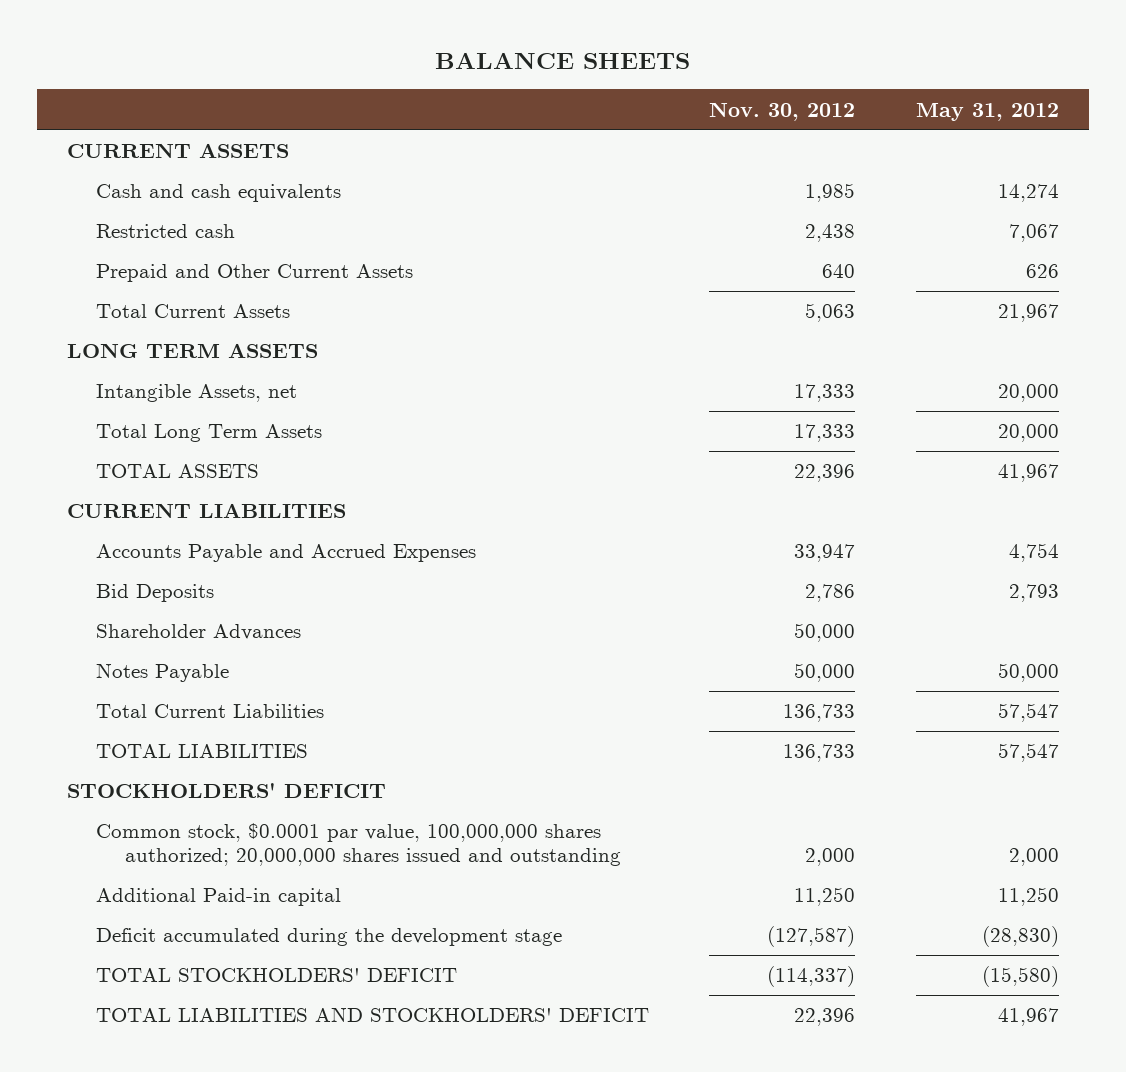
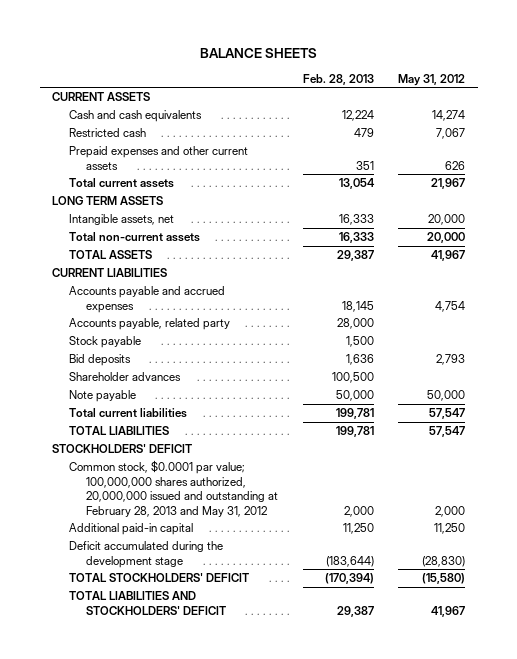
- | Nov. 30, 2012 | May 31, 2012
+ | Feb. 28, 2013 | May 31, 2012
- Prepaid and Other Current Assets | 640 | 626
- Total Current Assets | 5,063 | 21,967
+ Prepaid expenses and other current assets | 351 | 626
+ Total current assets | 13,054 | 21,967
- Intangible Assets, net | 17,333 | 20,000
- Total Long Term Assets | 17,333 | 20,000
+ Intangible assets, net | 16,333 | 20,000
+ Total non-current assets | 16,333 | 20,000
- Accounts Payable and Accrued Expenses | 33,947 | 4,754
- Bid Deposits | 2,786 | 2,793
- Shareholder Advances | 50,000 |
- Notes Payable | 50,000 | 50,000
- Total Current Liabilities | 136,733 | 57,547
+ Accounts payable and accrued expenses | 18,145 | 4,754
+ Accounts payable, related party | 28,000 |
+ Stock payable | 1,500 |
+ Bid deposits | 1,636 | 2,793
+ Shareholder advances | 100,500 |
+ Note payable | 50,000 | 50,000
+ Total current liabilities | 199,781 | 57,547
- Common stock, $0.0001 par value, 100,000,000 shares authorized; 20,000,000 shares issued and outstanding | 2,000 | 2,000
- Additional Paid-in capital | 11,250 | 11,250
+ Common stock, $0.0001 par value; 100,000,000 shares authorized, 20,000,000 issued and outstanding at February 28, 2013 and May 31, 2012 | 2,000 | 2,000
+ Additional paid-in capital | 11,250 | 11,250

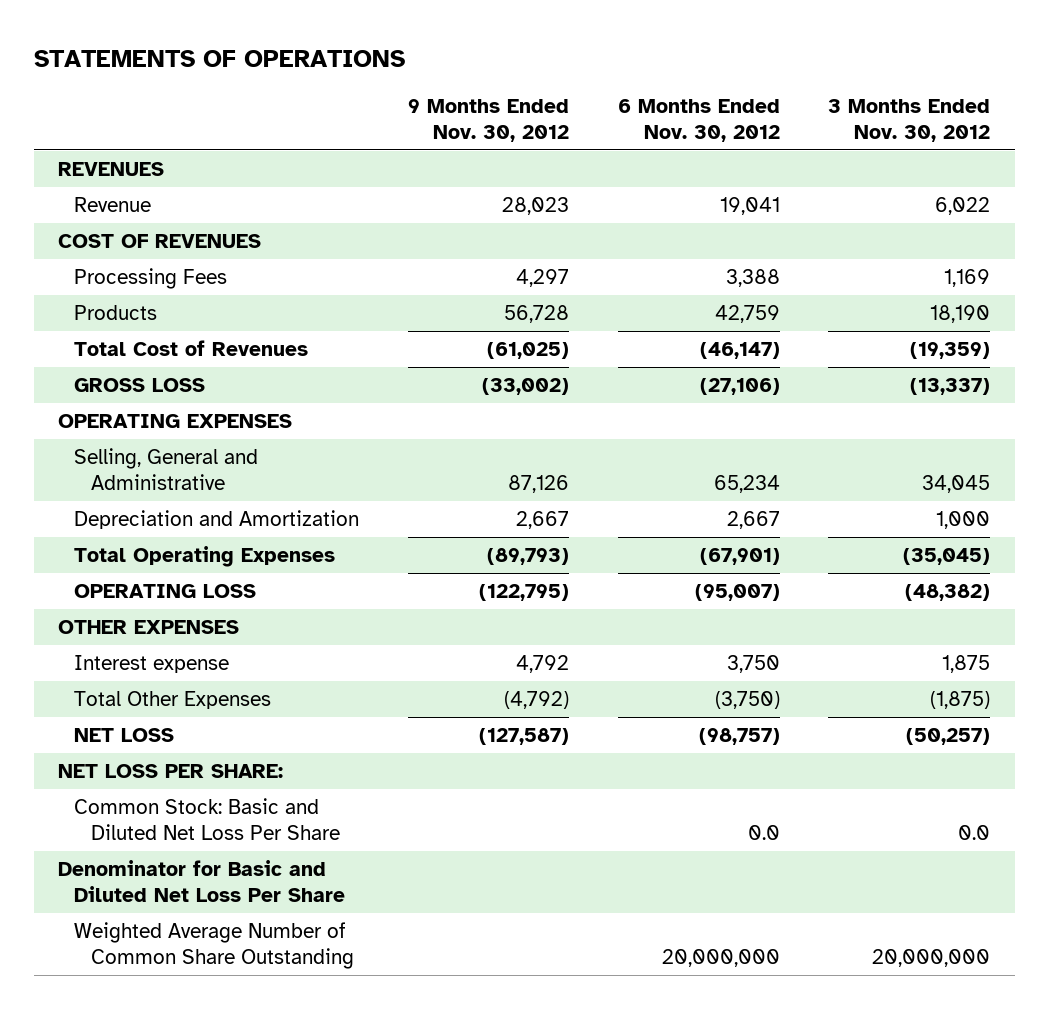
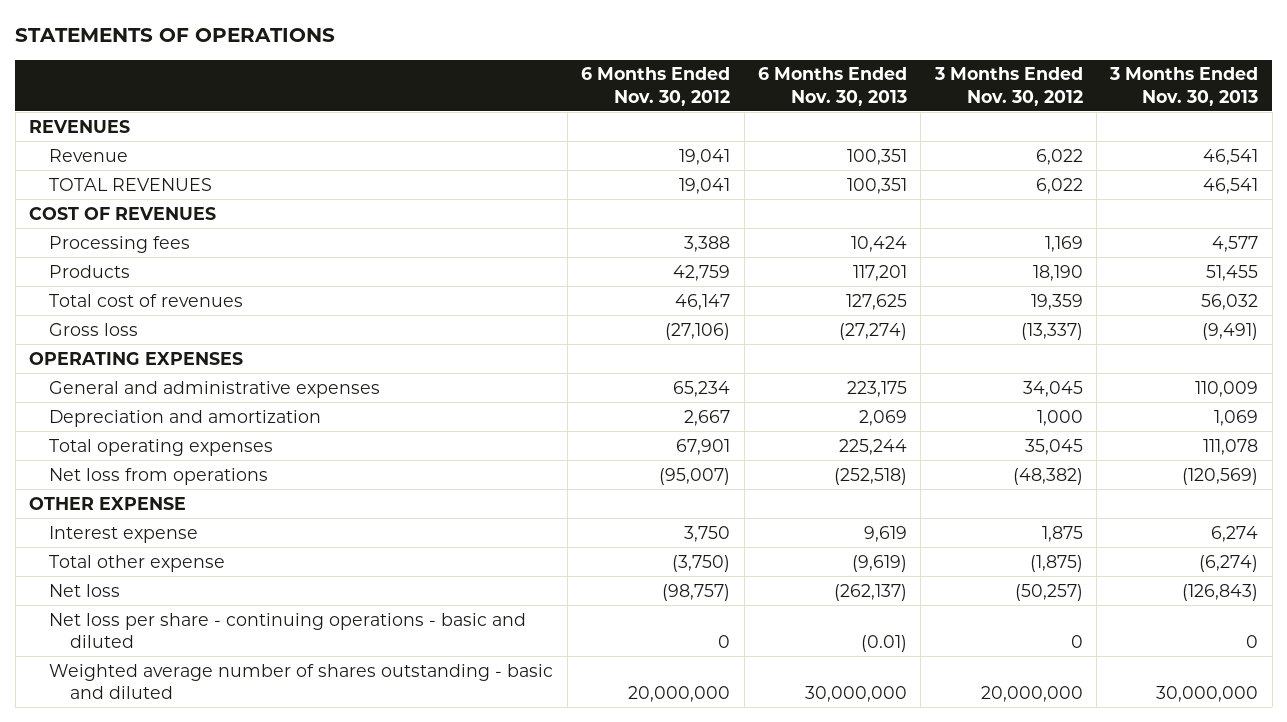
- | 9 Months Ended Nov. 30, 2012 | 6 Months Ended Nov. 30, 2012 | 3 Months Ended Nov. 30, 2012
+ | 6 Months Ended Nov. 30, 2012 | 6 Months Ended Nov. 30, 2013 | 3 Months Ended Nov. 30, 2012 | 3 Months Ended Nov. 30, 2013
+ TOTAL REVENUES | 19,041 | 100,351 | 6,022 | 46,541
- Processing Fees | 4,297 | 3,388 | 1,169
+ Processing fees | 3,388 | 10,424 | 1,169 | 4,577
- Total Cost of Revenues | (61,025) | (46,147) | (19,359)
- GROSS LOSS | (33,002) | (27,106) | (13,337)
+ Total cost of revenues | 46,147 | 127,625 | 19,359 | 56,032
+ Gross loss | (27,106) | (27,274) | (13,337) | (9,491)
- Selling, General and Administrative | 87,126 | 65,234 | 34,045
- Depreciation and Amortization | 2,667 | 2,667 | 1,000
- Total Operating Expenses | (89,793) | (67,901) | (35,045)
- OPERATING LOSS | (122,795) | (95,007) | (48,382)
- OTHER EXPENSES
+ General and administrative expenses | 65,234 | 223,175 | 34,045 | 110,009
+ Depreciation and amortization | 2,667 | 2,069 | 1,000 | 1,069
+ Total operating expenses | 67,901 | 225,244 | 35,045 | 111,078
+ Net loss from operations | (95,007) | (252,518) | (48,382) | (120,569)
+ OTHER EXPENSE
- Total Other Expenses | (4,792) | (3,750) | (1,875)
- NET LOSS | (127,587) | (98,757) | (50,257)
- NET LOSS PER SHARE:
- Common Stock: Basic and Diluted Net Loss Per Share | | 0.0 | 0.0
- Denominator for Basic and Diluted Net Loss Per Share
- Weighted Average Number of Common Share Outstanding | | 20,000,000 | 20,000,000
+ Total other expense | (3,750) | (9,619) | (1,875) | (6,274)
+ Net loss | (98,757) | (262,137) | (50,257) | (126,843)
+ Net loss per share - continuing operations - basic and diluted | 0 | (0.01) | 0 | 0
+ Weighted average number of shares outstanding - basic and diluted | 20,000,000 | 30,000,000 | 20,000,000 | 30,000,000

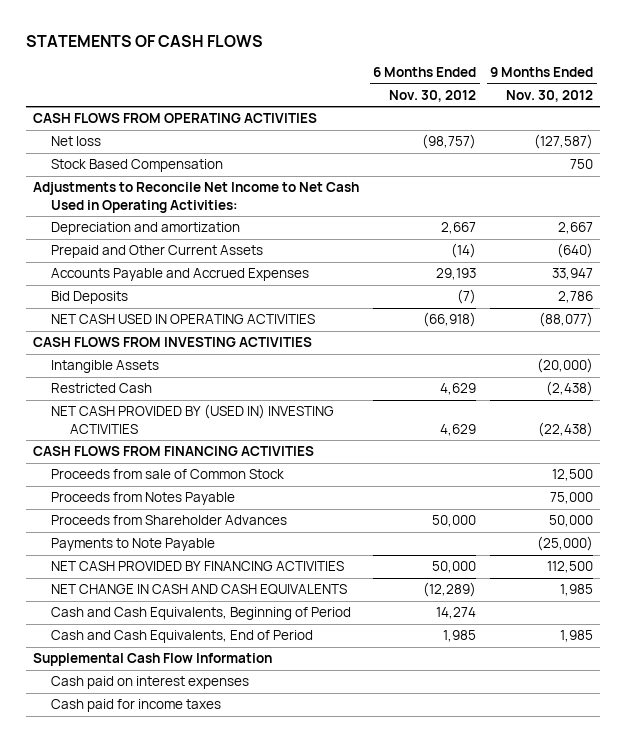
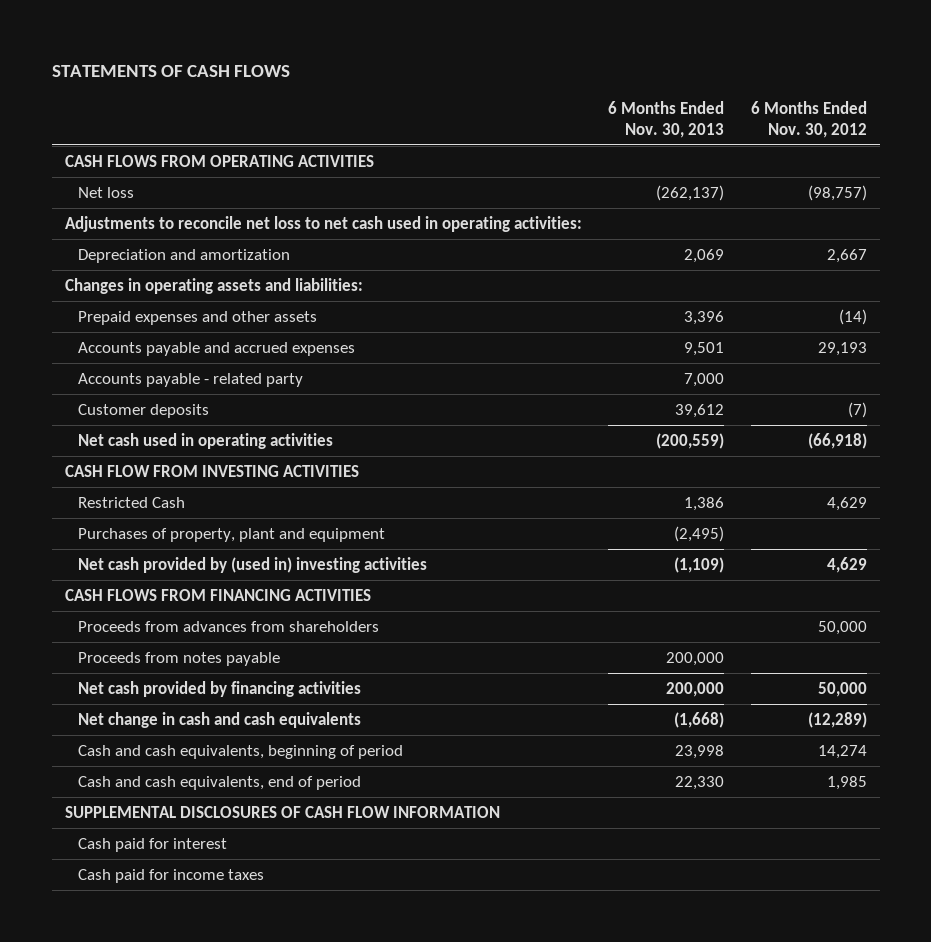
- | 6 Months Ended Nov. 30, 2012 | 9 Months Ended Nov. 30, 2012
+ | 6 Months Ended Nov. 30, 2013 | 6 Months Ended Nov. 30, 2012
- Stock Based Compensation | | 750
- Adjustments to Reconcile Net Income to Net Cash Used in Operating Activities:
+ Adjustments to reconcile net loss to net cash used in operating activities:
- Prepaid and Other Current Assets | (14) | (640)
- Accounts Payable and Accrued Expenses | 29,193 | 33,947
- Bid Deposits | (7) | 2,786
- NET CASH USED IN OPERATING ACTIVITIES | (66,918) | (88,077)
- CASH FLOWS FROM INVESTING ACTIVITIES
- Intangible Assets | | (20,000)
+ Changes in operating assets and liabilities:
+ Prepaid expenses and other assets | 3,396 | (14)
+ Accounts payable and accrued expenses | 9,501 | 29,193
+ Accounts payable - related party | 7,000 |
+ Customer deposits | 39,612 | (7)
+ Net cash used in operating activities | (200,559) | (66,918)
+ CASH FLOW FROM INVESTING ACTIVITIES
- NET CASH PROVIDED BY (USED IN) INVESTING ACTIVITIES | 4,629 | (22,438)
+ Purchases of property, plant and equipment | (2,495) |
+ Net cash provided by (used in) investing activities | (1,109) | 4,629
- Proceeds from sale of Common Stock | | 12,500
- Proceeds from Notes Payable | | 75,000
- Proceeds from Shareholder Advances | 50,000 | 50,000
- Payments to Note Payable | | (25,000)
- NET CASH PROVIDED BY FINANCING ACTIVITIES | 50,000 | 112,500
- NET CHANGE IN CASH AND CASH EQUIVALENTS | (12,289) | 1,985
- Cash and Cash Equivalents, Beginning of Period | 14,274 |
- Cash and Cash Equivalents, End of Period | 1,985 | 1,985
- Supplemental Cash Flow Information
- Cash paid on interest expenses
+ Proceeds from advances from shareholders | | 50,000
+ Proceeds from notes payable | 200,000 |
+ Net cash provided by financing activities | 200,000 | 50,000
+ Net change in cash and cash equivalents | (1,668) | (12,289)
+ Cash and cash equivalents, beginning of period | 23,998 | 14,274
+ Cash and cash equivalents, end of period | 22,330 | 1,985
+ SUPPLEMENTAL DISCLOSURES OF CASH FLOW INFORMATION
+ Cash paid for interest

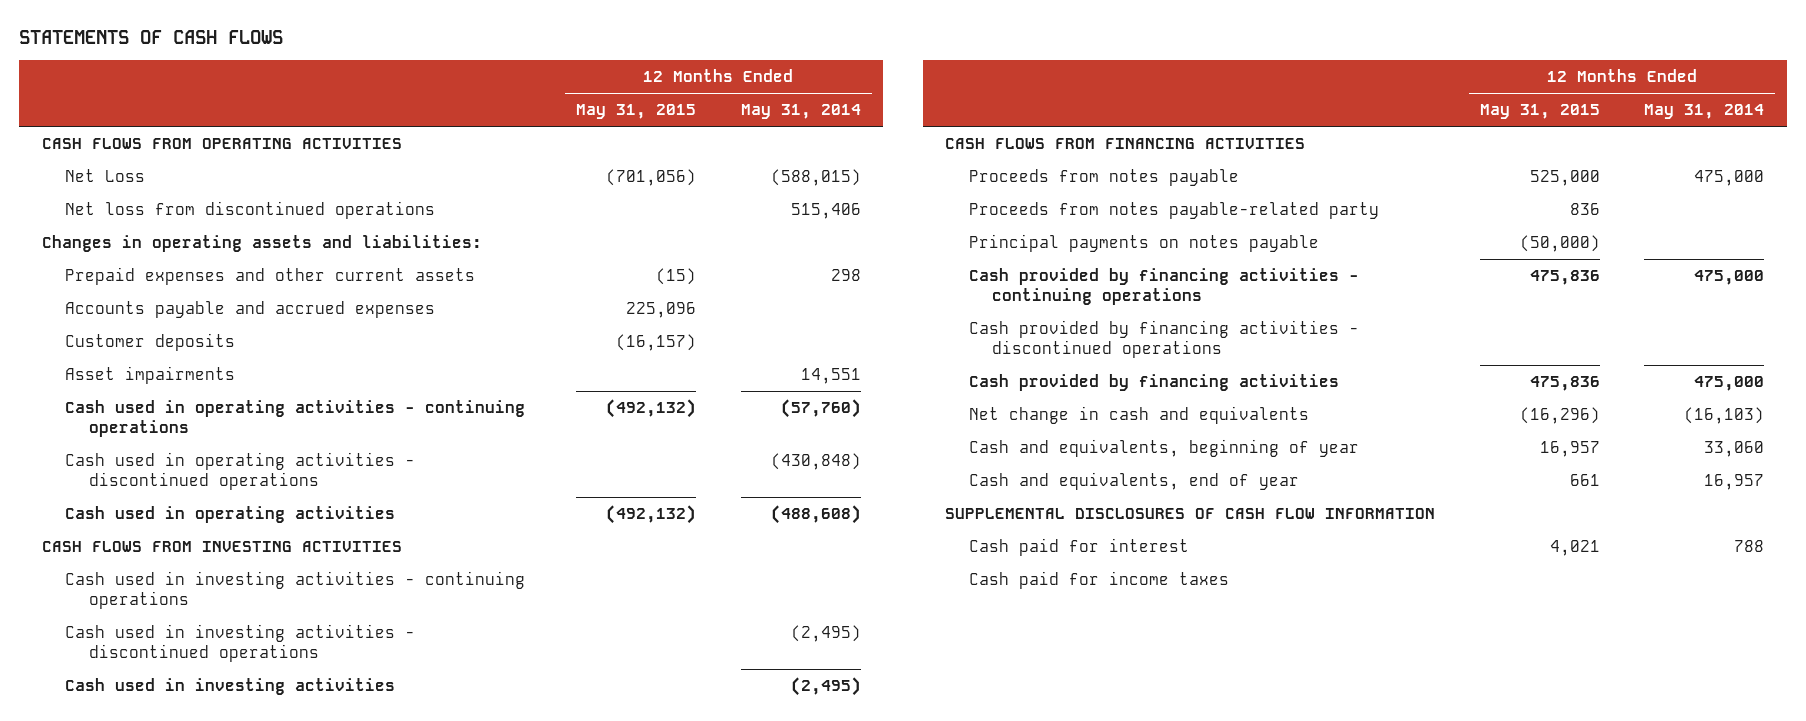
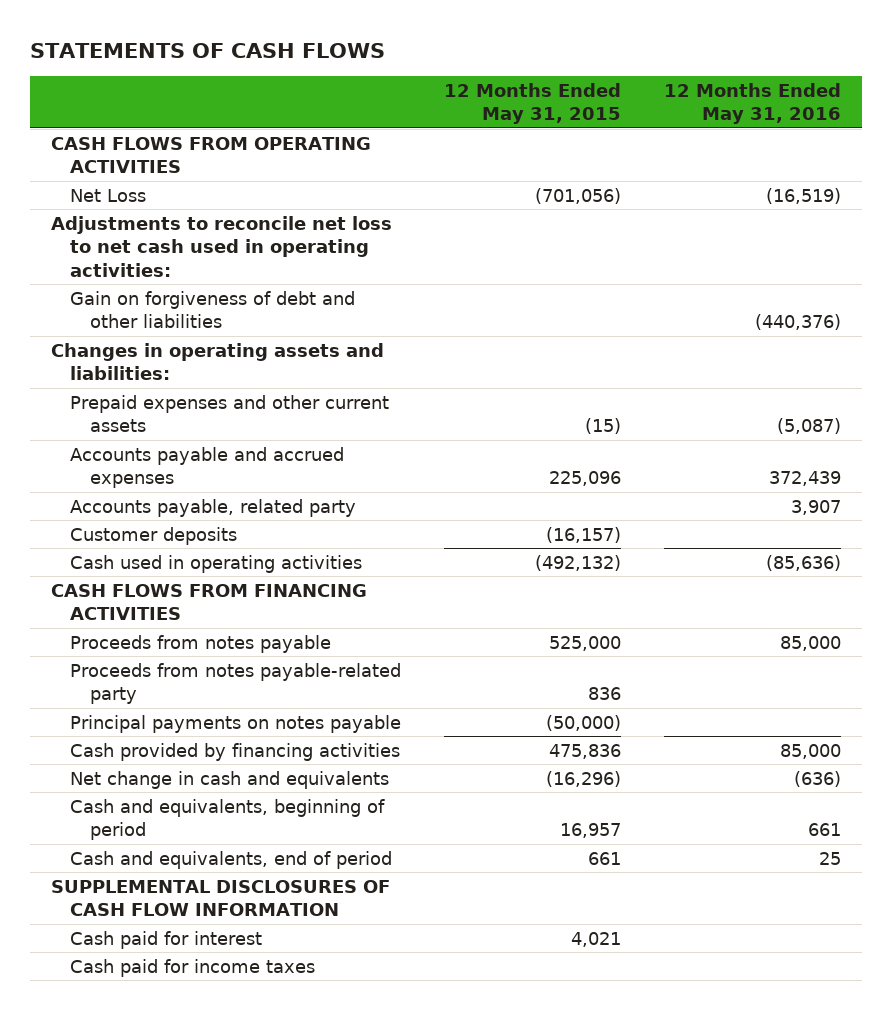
- | 12 Months Ended May 31, 2015 | 12 Months Ended May 31, 2014
+ | 12 Months Ended May 31, 2015 | 12 Months Ended May 31, 2016
- Net loss from discontinued operations | | 515,406
+ Adjustments to reconcile net loss to net cash used in operating activities:
+ Gain on forgiveness of debt and other liabilities | | (440,376)
+ Accounts payable, related party | | 3,907
- Asset impairments | | 14,551
- Cash used in operating activities - continuing operations | (492,132) | (57,760)
- Cash used in operating activities - discontinued operations | | (430,848)
- CASH FLOWS FROM INVESTING ACTIVITIES
- Cash used in investing activities - continuing operations
- Cash used in investing activities - discontinued operations | | (2,495)
- Cash used in investing activities | | (2,495)
- Cash provided by financing activities - continuing operations | 475,836 | 475,000
- Cash provided by financing activities - discontinued operations
- Cash and equivalents, beginning of year | 16,957 | 33,060
- Cash and equivalents, end of year | 661 | 16,957
+ Cash and equivalents, beginning of period | 16,957 | 661
+ Cash and equivalents, end of period | 661 | 25

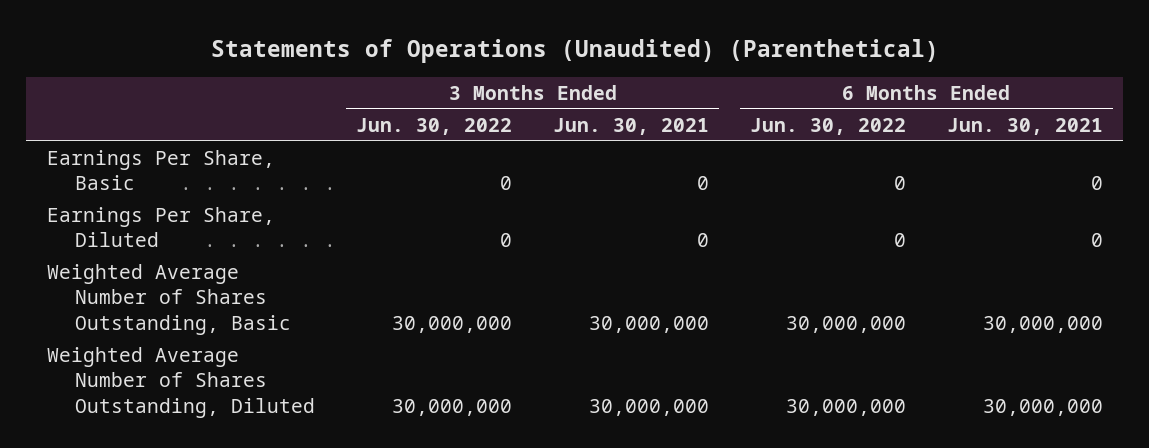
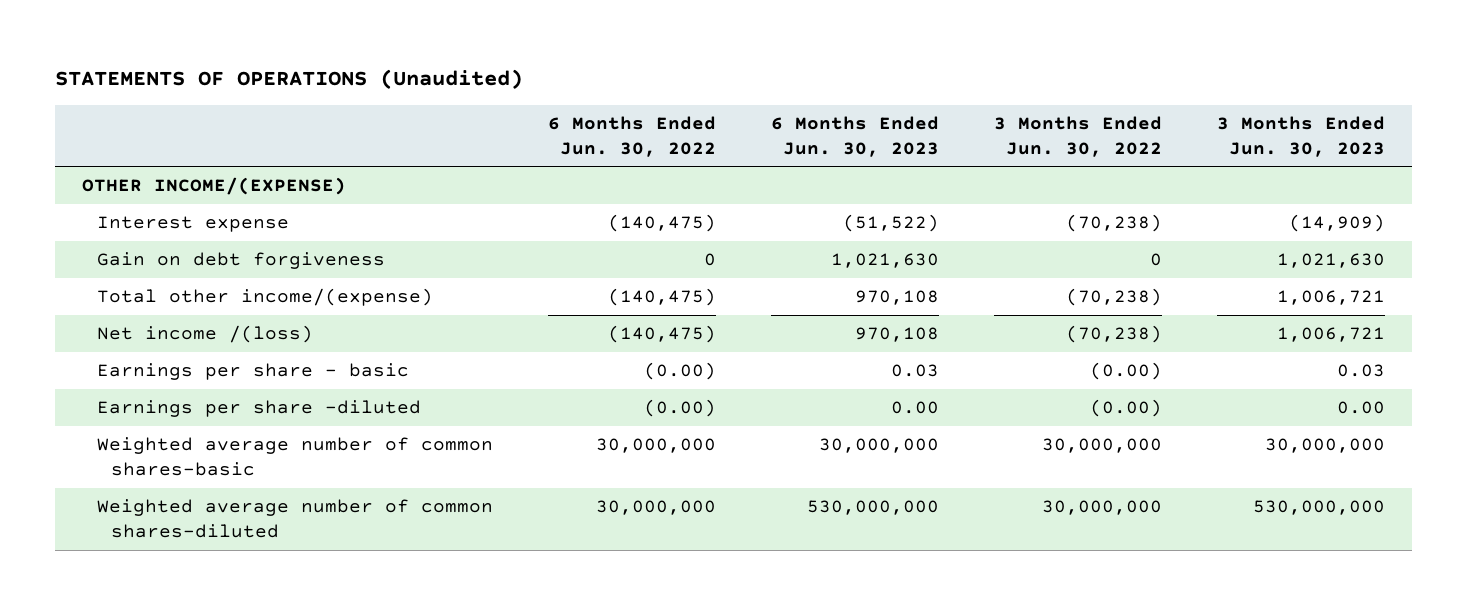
- Statements of Operations (Unaudited) (Parenthetical)
+ STATEMENTS OF OPERATIONS (Unaudited)
- | 3 Months Ended Jun. 30, 2022 | 3 Months Ended Jun. 30, 2021 | 6 Months Ended Jun. 30, 2022 | 6 Months Ended Jun. 30, 2021
+ | 6 Months Ended Jun. 30, 2022 | 6 Months Ended Jun. 30, 2023 | 3 Months Ended Jun. 30, 2022 | 3 Months Ended Jun. 30, 2023
- Earnings Per Share, Basic | 0 | 0 | 0 | 0
- Earnings Per Share, Diluted | 0 | 0 | 0 | 0
- Weighted Average Number of Shares Outstanding, Basic | 30,000,000 | 30,000,000 | 30,000,000 | 30,000,000
- Weighted Average Number of Shares Outstanding, Diluted | 30,000,000 | 30,000,000 | 30,000,000 | 30,000,000
+ OTHER INCOME/(EXPENSE)
+ Interest expense | (140,475) | (51,522) | (70,238) | (14,909)
+ Gain on debt forgiveness | 0 | 1,021,630 | 0 | 1,021,630
+ Total other income/(expense) | (140,475) | 970,108 | (70,238) | 1,006,721
+ Net income /(loss) | (140,475) | 970,108 | (70,238) | 1,006,721
+ Earnings per share - basic | (0.00) | 0.03 | (0.00) | 0.03
+ Earnings per share -diluted | (0.00) | 0.00 | (0.00) | 0.00
+ Weighted average number of common shares-basic | 30,000,000 | 30,000,000 | 30,000,000 | 30,000,000
+ Weighted average number of common shares-diluted | 30,000,000 | 530,000,000 | 30,000,000 | 530,000,000

